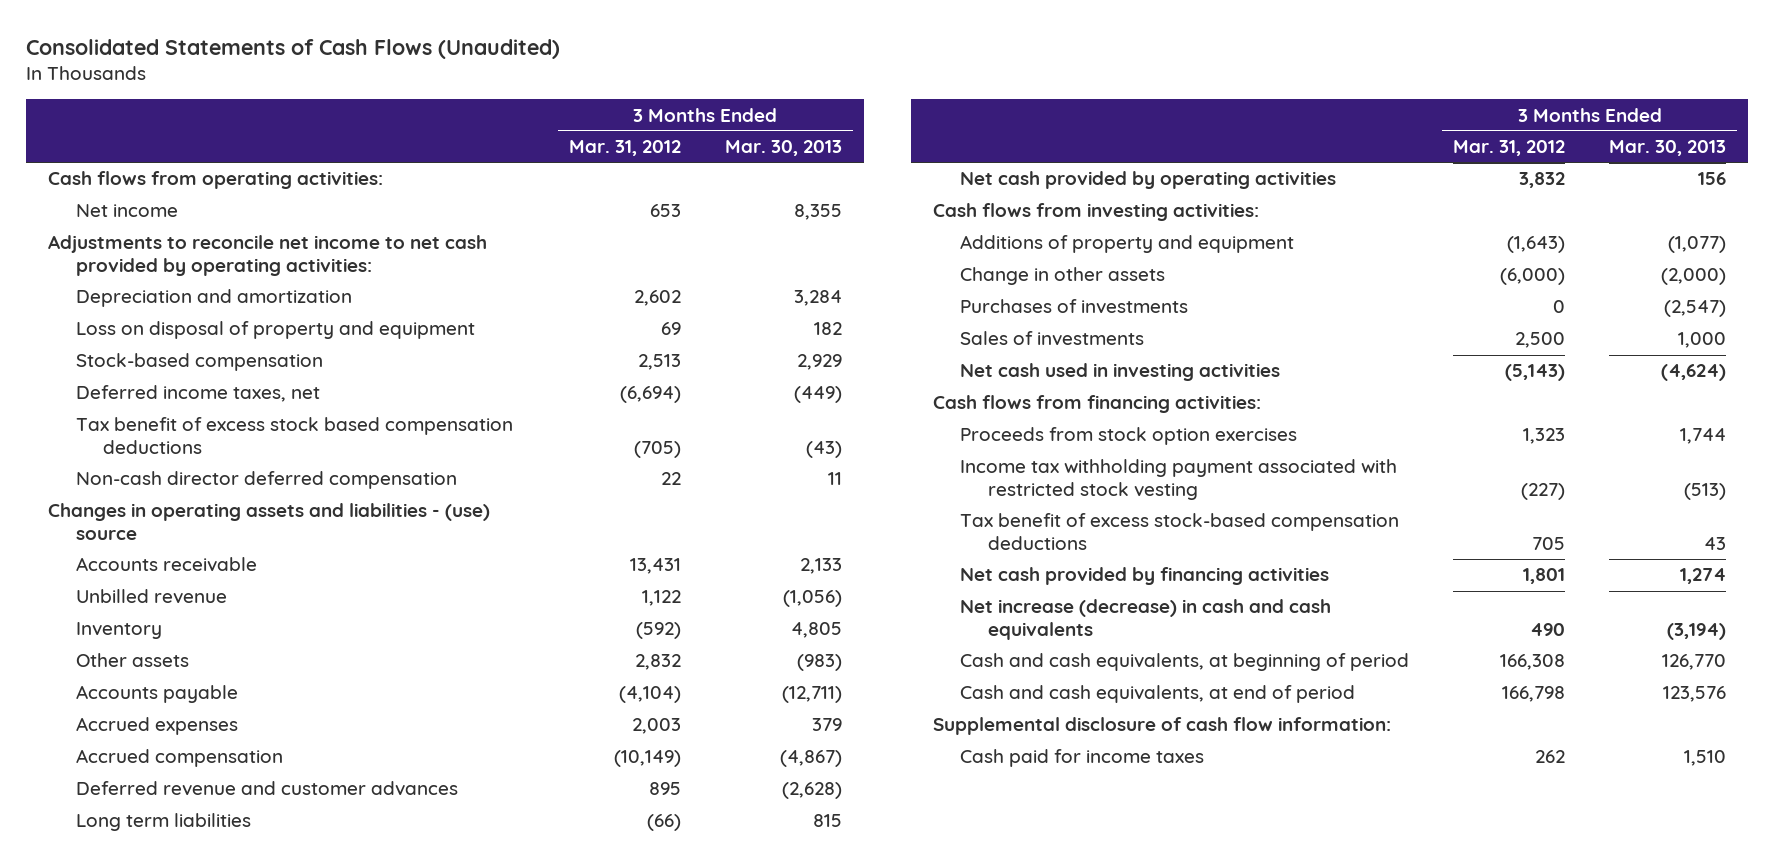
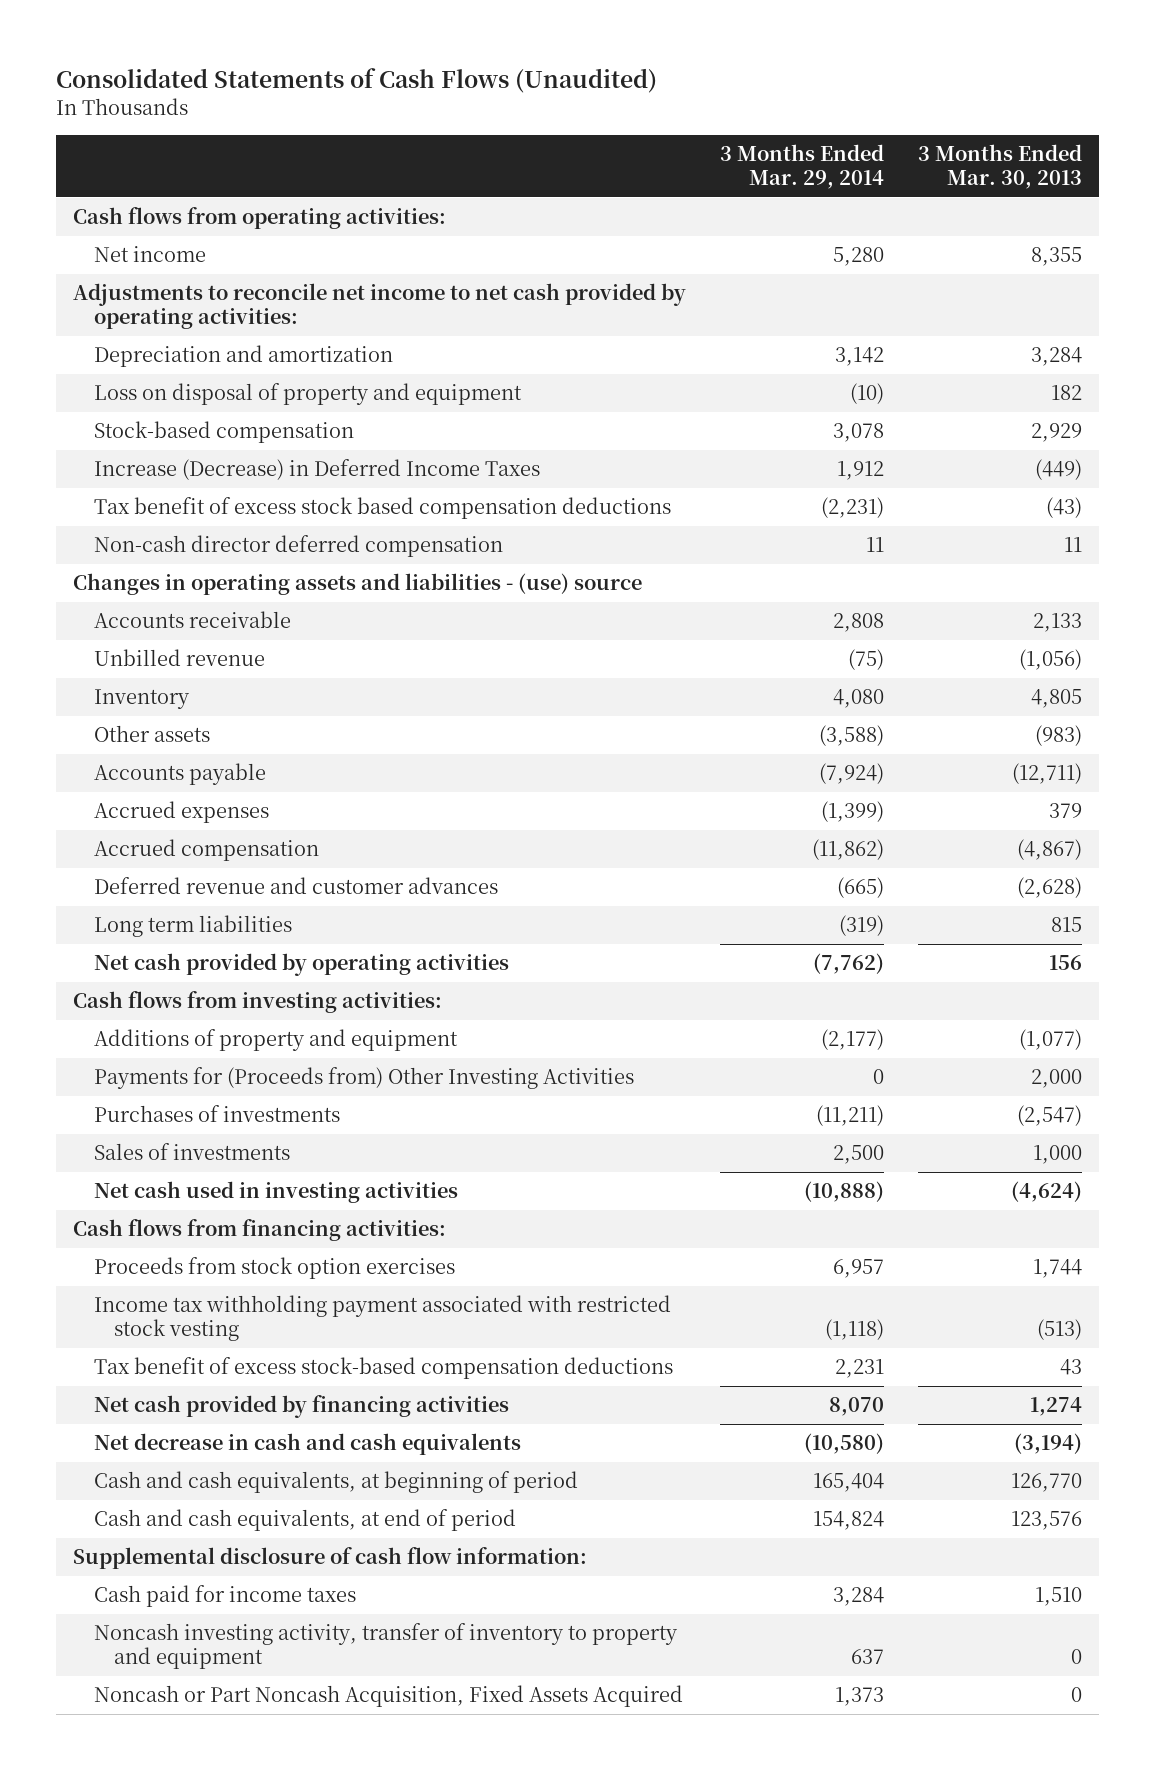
- | 3 Months Ended Mar. 31, 2012 | 3 Months Ended Mar. 30, 2013
+ | 3 Months Ended Mar. 29, 2014 | 3 Months Ended Mar. 30, 2013
- Deferred income taxes, net | (6,694) | (449)
+ Increase (Decrease) in Deferred Income Taxes | 1,912 | (449)
- Change in other assets | (6,000) | (2,000)
+ Payments for (Proceeds from) Other Investing Activities | 0 | 2,000
- Net increase (decrease) in cash and cash equivalents | 490 | (3,194)
+ Net decrease in cash and cash equivalents | (10,580) | (3,194)
+ Noncash investing activity, transfer of inventory to property and equipment | 637 | 0
+ Noncash or Part Noncash Acquisition, Fixed Assets Acquired | 1,373 | 0

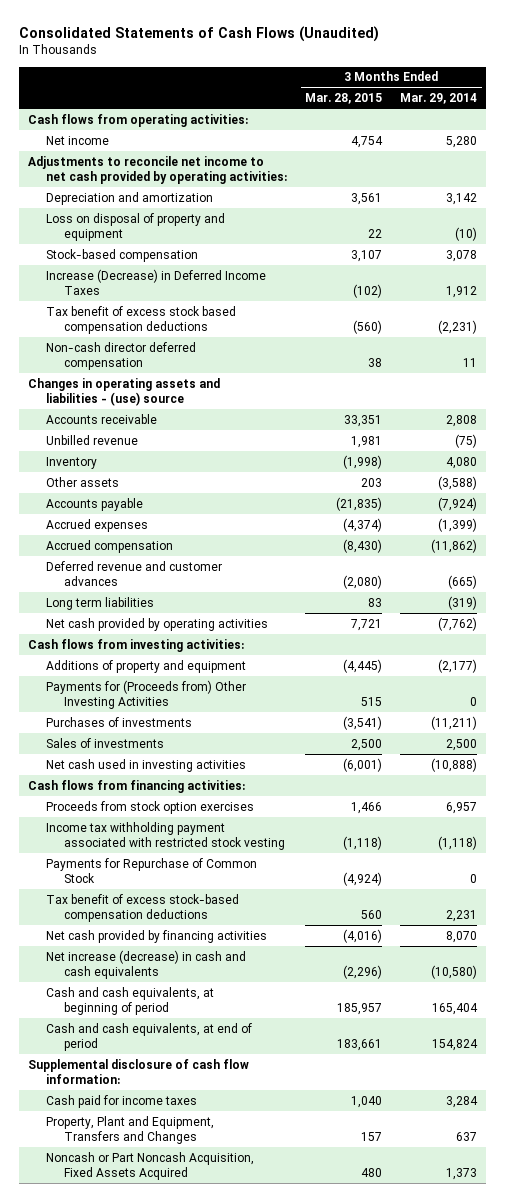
- | 3 Months Ended Mar. 29, 2014 | 3 Months Ended Mar. 30, 2013
+ | 3 Months Ended Mar. 28, 2015 | 3 Months Ended Mar. 29, 2014
+ Payments for Repurchase of Common Stock | (4,924) | 0
- Net decrease in cash and cash equivalents | (10,580) | (3,194)
+ Net increase (decrease) in cash and cash equivalents | (2,296) | (10,580)
- Noncash investing activity, transfer of inventory to property and equipment | 637 | 0
+ Property, Plant and Equipment, Transfers and Changes | 157 | 637

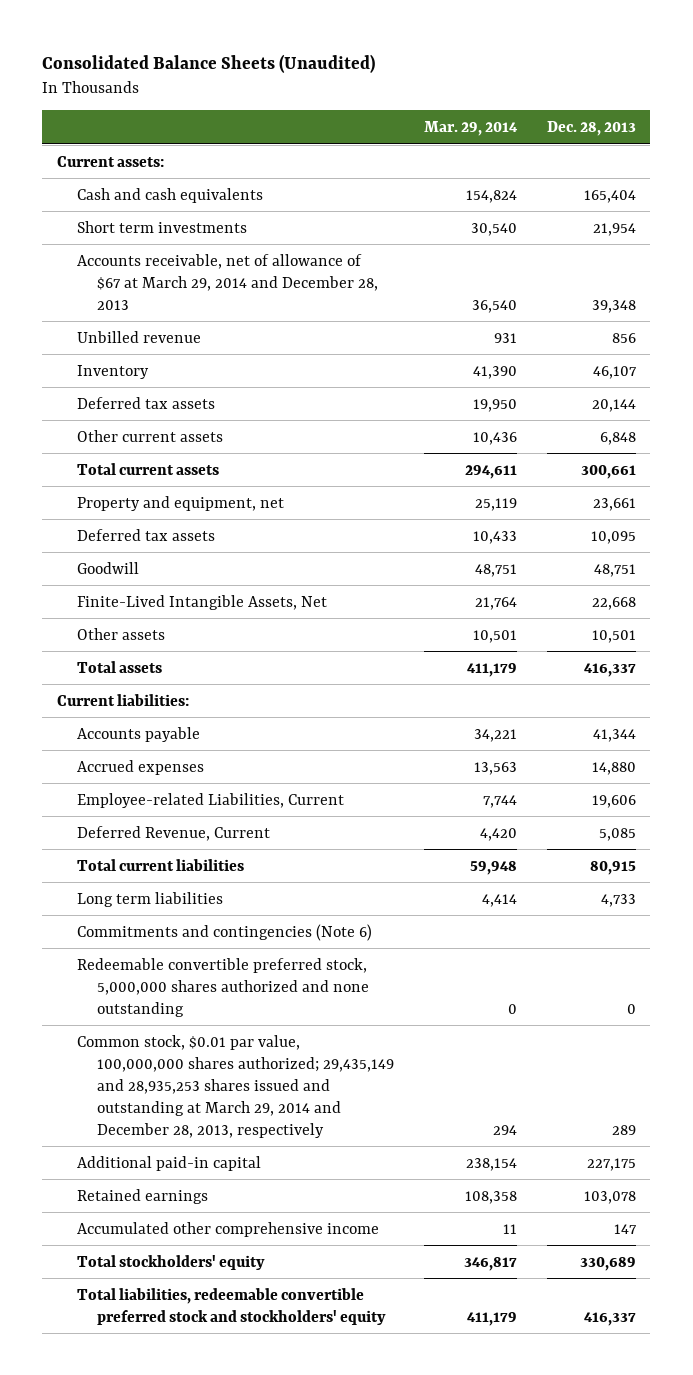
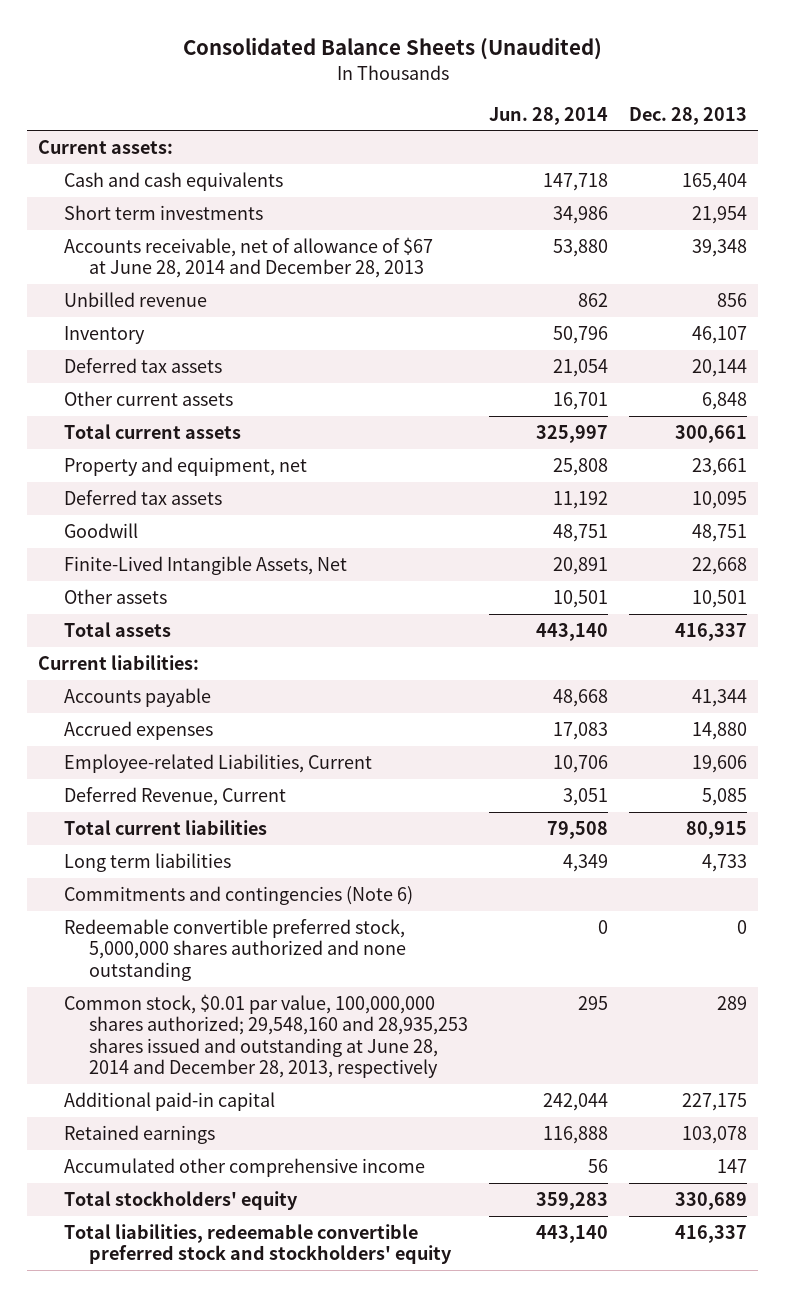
- | Mar. 29, 2014 | Dec. 28, 2013
+ | Jun. 28, 2014 | Dec. 28, 2013
- Accounts receivable, net of allowance of $67 at March 29, 2014 and December 28, 2013 | 36,540 | 39,348
+ Accounts receivable, net of allowance of $67 at June 28, 2014 and December 28, 2013 | 53,880 | 39,348
- Common stock, $0.01 par value, 100,000,000 shares authorized; 29,435,149 and 28,935,253 shares issued and outstanding at March 29, 2014 and December 28, 2013, respectively | 294 | 289
+ Common stock, $0.01 par value, 100,000,000 shares authorized; 29,548,160 and 28,935,253 shares issued and outstanding at June 28, 2014 and December 28, 2013, respectively | 295 | 289

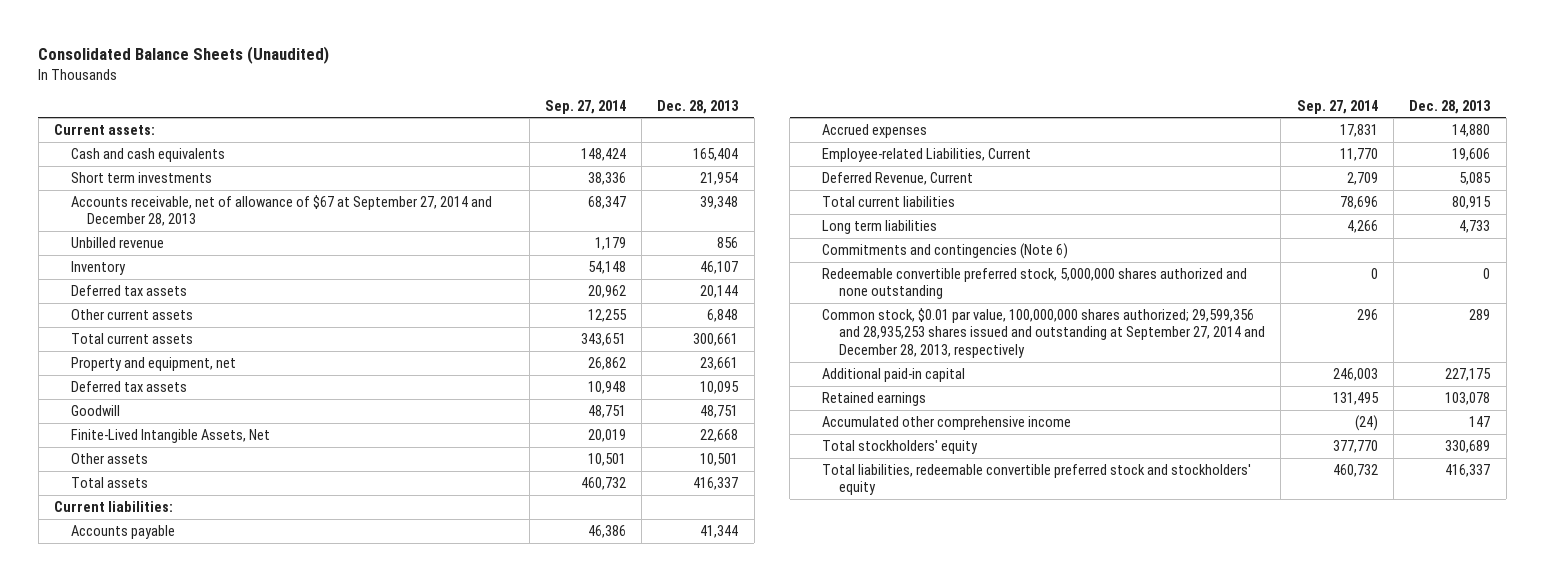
- | Jun. 28, 2014 | Dec. 28, 2013
+ | Sep. 27, 2014 | Dec. 28, 2013
- Accounts receivable, net of allowance of $67 at June 28, 2014 and December 28, 2013 | 53,880 | 39,348
+ Accounts receivable, net of allowance of $67 at September 27, 2014 and December 28, 2013 | 68,347 | 39,348
- Common stock, $0.01 par value, 100,000,000 shares authorized; 29,548,160 and 28,935,253 shares issued and outstanding at June 28, 2014 and December 28, 2013, respectively | 295 | 289
+ Common stock, $0.01 par value, 100,000,000 shares authorized; 29,599,356 and 28,935,253 shares issued and outstanding at September 27, 2014 and December 28, 2013, respectively | 296 | 289

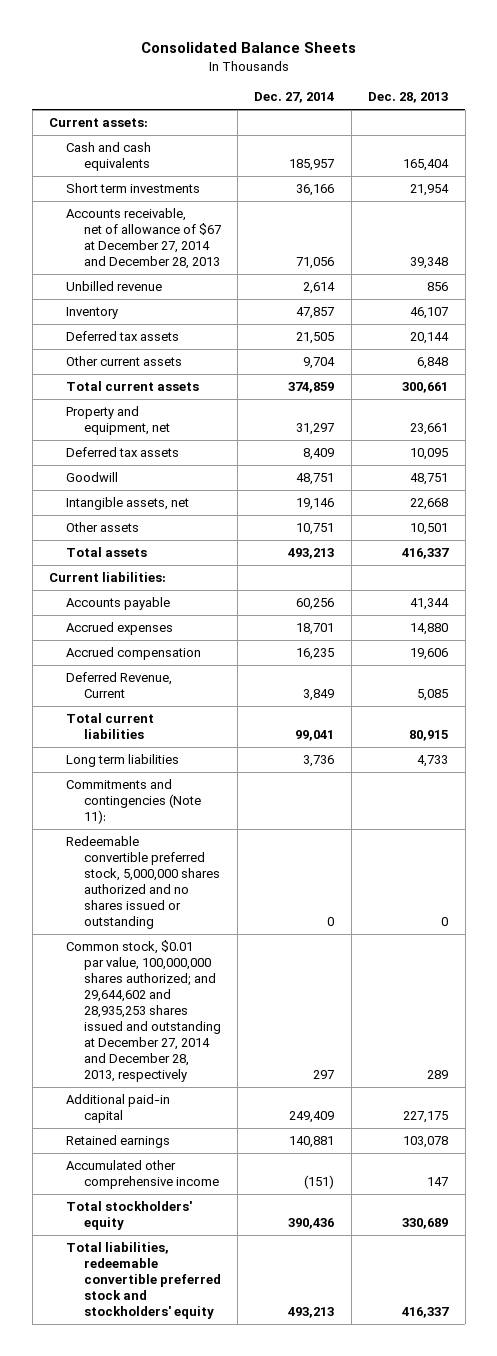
- Consolidated Balance Sheets (Unaudited)
+ Consolidated Balance Sheets
- | Sep. 27, 2014 | Dec. 28, 2013
+ | Dec. 27, 2014 | Dec. 28, 2013
- Accounts receivable, net of allowance of $67 at September 27, 2014 and December 28, 2013 | 68,347 | 39,348
+ Accounts receivable, net of allowance of $67 at December 27, 2014 and December 28, 2013 | 71,056 | 39,348
- Finite-Lived Intangible Assets, Net | 20,019 | 22,668
+ Intangible assets, net | 19,146 | 22,668
- Employee-related Liabilities, Current | 11,770 | 19,606
+ Accrued compensation | 16,235 | 19,606
- Commitments and contingencies (Note 6)
- Redeemable convertible preferred stock, 5,000,000 shares authorized and none outstanding | 0 | 0
- Common stock, $0.01 par value, 100,000,000 shares authorized; 29,599,356 and 28,935,253 shares issued and outstanding at September 27, 2014 and December 28, 2013, respectively | 296 | 289
+ Commitments and contingencies (Note 11):
+ Redeemable convertible preferred stock, 5,000,000 shares authorized and no shares issued or outstanding | 0 | 0
+ Common stock, $0.01 par value, 100,000,000 shares authorized; and 29,644,602 and 28,935,253 shares issued and outstanding at December 27, 2014 and December 28, 2013, respectively | 297 | 289

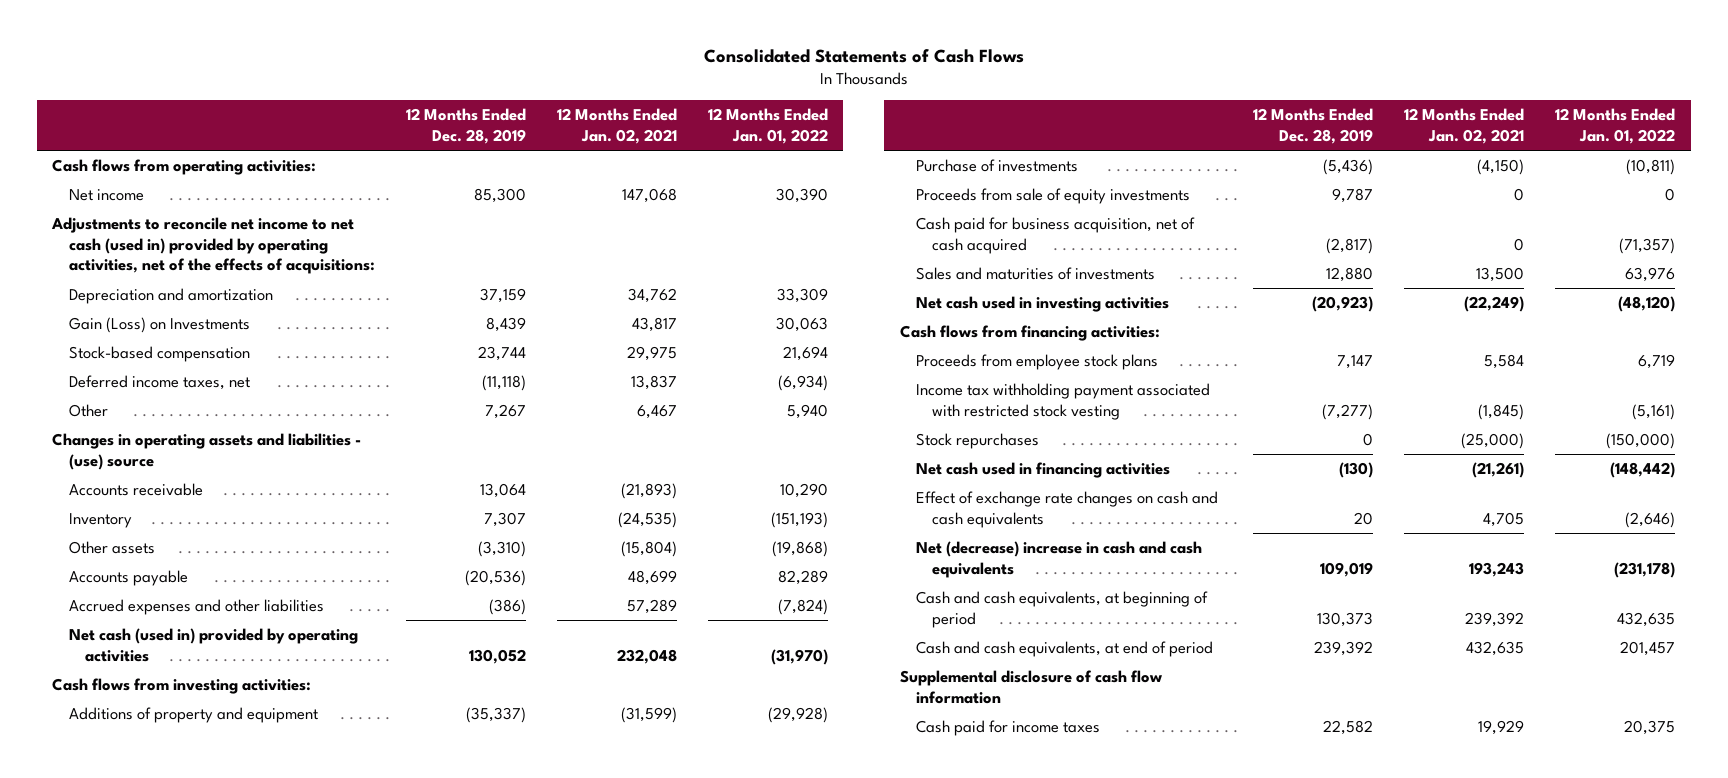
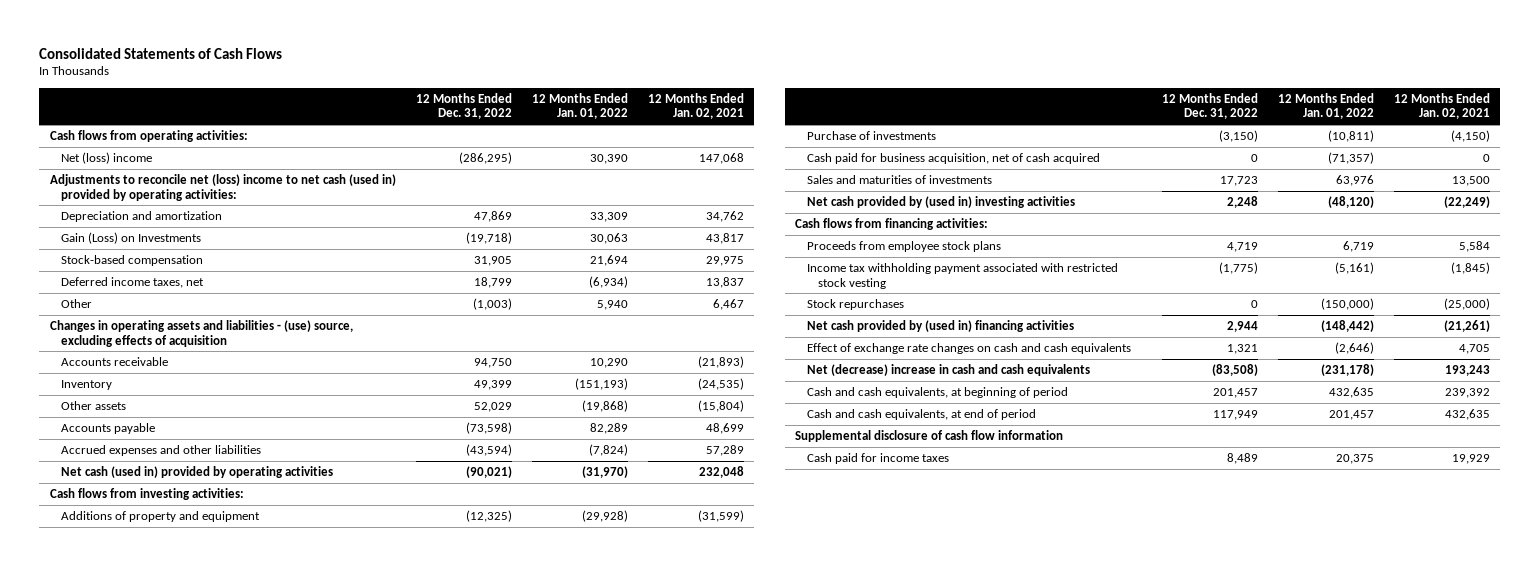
- | 12 Months Ended Dec. 28, 2019 | 12 Months Ended Jan. 02, 2021 | 12 Months Ended Jan. 01, 2022
+ | 12 Months Ended Dec. 31, 2022 | 12 Months Ended Jan. 01, 2022 | 12 Months Ended Jan. 02, 2021
- Net income | 85,300 | 147,068 | 30,390
- Adjustments to reconcile net income to net cash (used in) provided by operating activities, net of the effects of acquisitions:
+ Net (loss) income | (286,295) | 30,390 | 147,068
+ Adjustments to reconcile net (loss) income to net cash (used in) provided by operating activities:
- Changes in operating assets and liabilities - (use) source
+ Changes in operating assets and liabilities - (use) source, excluding effects of acquisition
- Proceeds from sale of equity investments | 9,787 | 0 | 0
- Net cash used in investing activities | (20,923) | (22,249) | (48,120)
+ Net cash provided by (used in) investing activities | 2,248 | (48,120) | (22,249)
- Net cash used in financing activities | (130) | (21,261) | (148,442)
+ Net cash provided by (used in) financing activities | 2,944 | (148,442) | (21,261)

